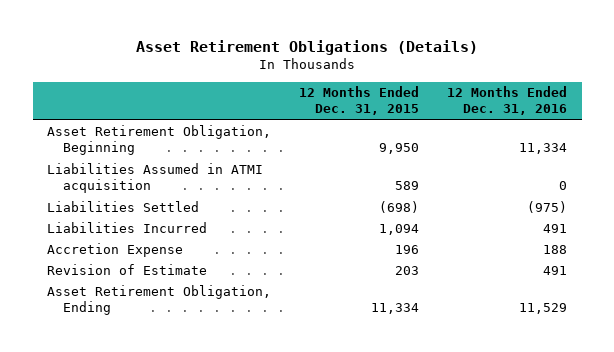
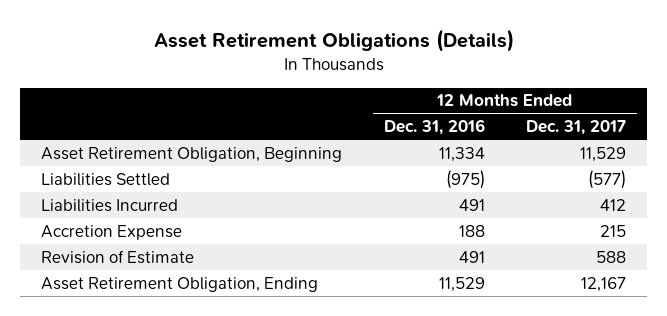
- | 12 Months Ended Dec. 31, 2015 | 12 Months Ended Dec. 31, 2016
+ | 12 Months Ended Dec. 31, 2016 | 12 Months Ended Dec. 31, 2017
- Liabilities Assumed in ATMI acquisition | 589 | 0

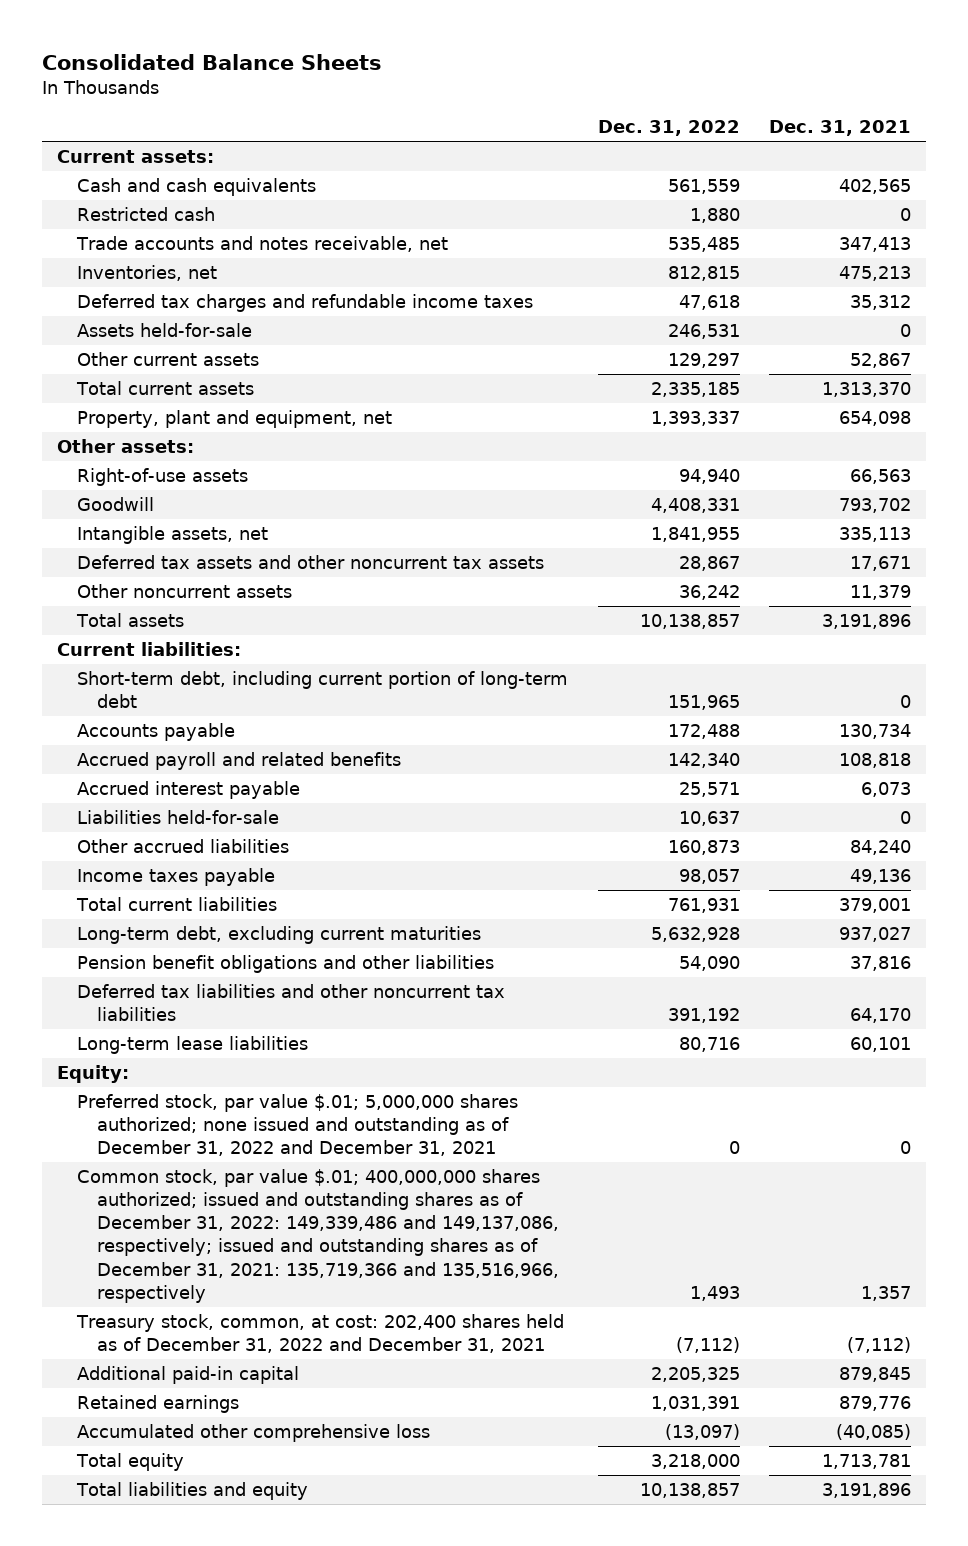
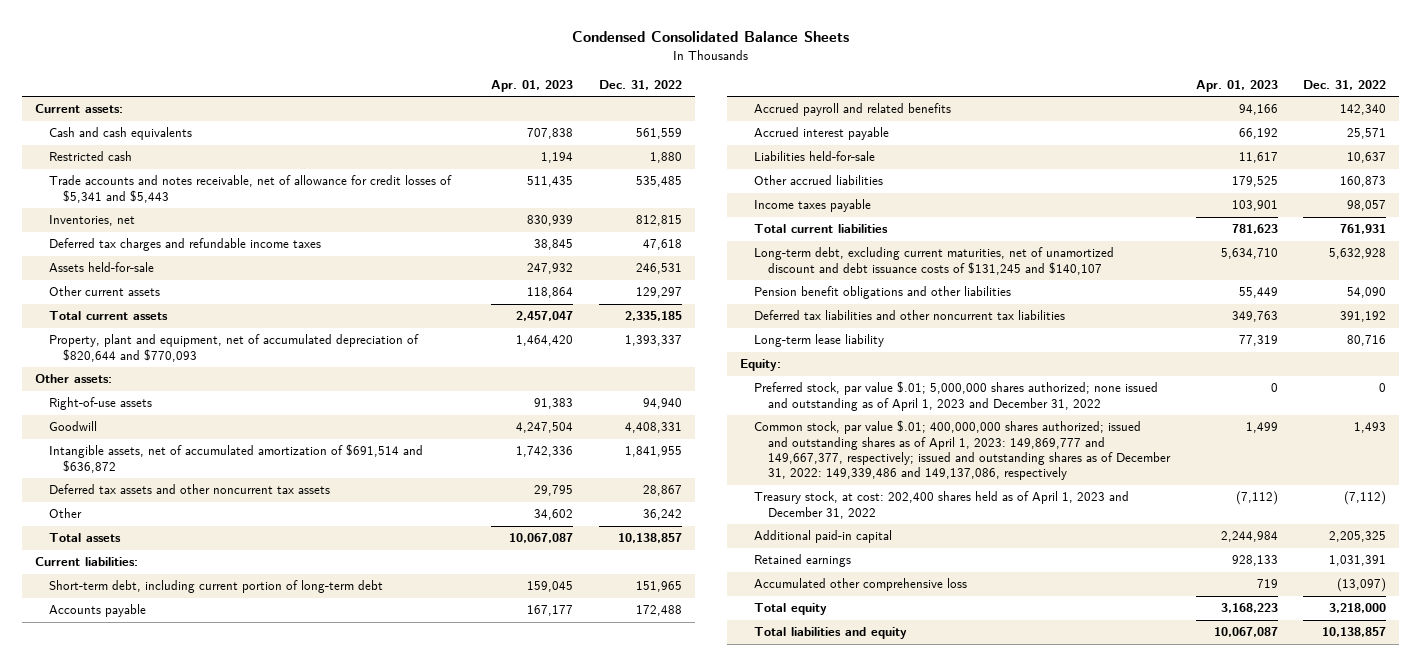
- Consolidated Balance Sheets
+ Condensed Consolidated Balance Sheets
- | Dec. 31, 2022 | Dec. 31, 2021
+ | Apr. 01, 2023 | Dec. 31, 2022
- Trade accounts and notes receivable, net | 535,485 | 347,413
+ Trade accounts and notes receivable, net of allowance for credit losses of $5,341 and $5,443 | 511,435 | 535,485
- Property, plant and equipment, net | 1,393,337 | 654,098
+ Property, plant and equipment, net of accumulated depreciation of $820,644 and $770,093 | 1,464,420 | 1,393,337
- Intangible assets, net | 1,841,955 | 335,113
+ Intangible assets, net of accumulated amortization of $691,514 and $636,872 | 1,742,336 | 1,841,955
- Other noncurrent assets | 36,242 | 11,379
+ Other | 34,602 | 36,242
- Long-term debt, excluding current maturities | 5,632,928 | 937,027
+ Long-term debt, excluding current maturities, net of unamortized discount and debt issuance costs of $131,245 and $140,107 | 5,634,710 | 5,632,928
- Long-term lease liabilities | 80,716 | 60,101
+ Long-term lease liability | 77,319 | 80,716
- Preferred stock, par value $.01; 5,000,000 shares authorized; none issued and outstanding as of December 31, 2022 and December 31, 2021 | 0 | 0
- Common stock, par value $.01; 400,000,000 shares authorized; issued and outstanding shares as of December 31, 2022: 149,339,486 and 149,137,086, respectively; issued and outstanding shares as of December 31, 2021: 135,719,366 and 135,516,966, respectively | 1,493 | 1,357
- Treasury stock, common, at cost: 202,400 shares held as of December 31, 2022 and December 31, 2021 | (7,112) | (7,112)
+ Preferred stock, par value $.01; 5,000,000 shares authorized; none issued and outstanding as of April 1, 2023 and December 31, 2022 | 0 | 0
+ Common stock, par value $.01; 400,000,000 shares authorized; issued and outstanding shares as of April 1, 2023: 149,869,777 and 149,667,377, respectively; issued and outstanding shares as of December 31, 2022: 149,339,486 and 149,137,086, respectively | 1,499 | 1,493
+ Treasury stock, at cost: 202,400 shares held as of April 1, 2023 and December 31, 2022 | (7,112) | (7,112)

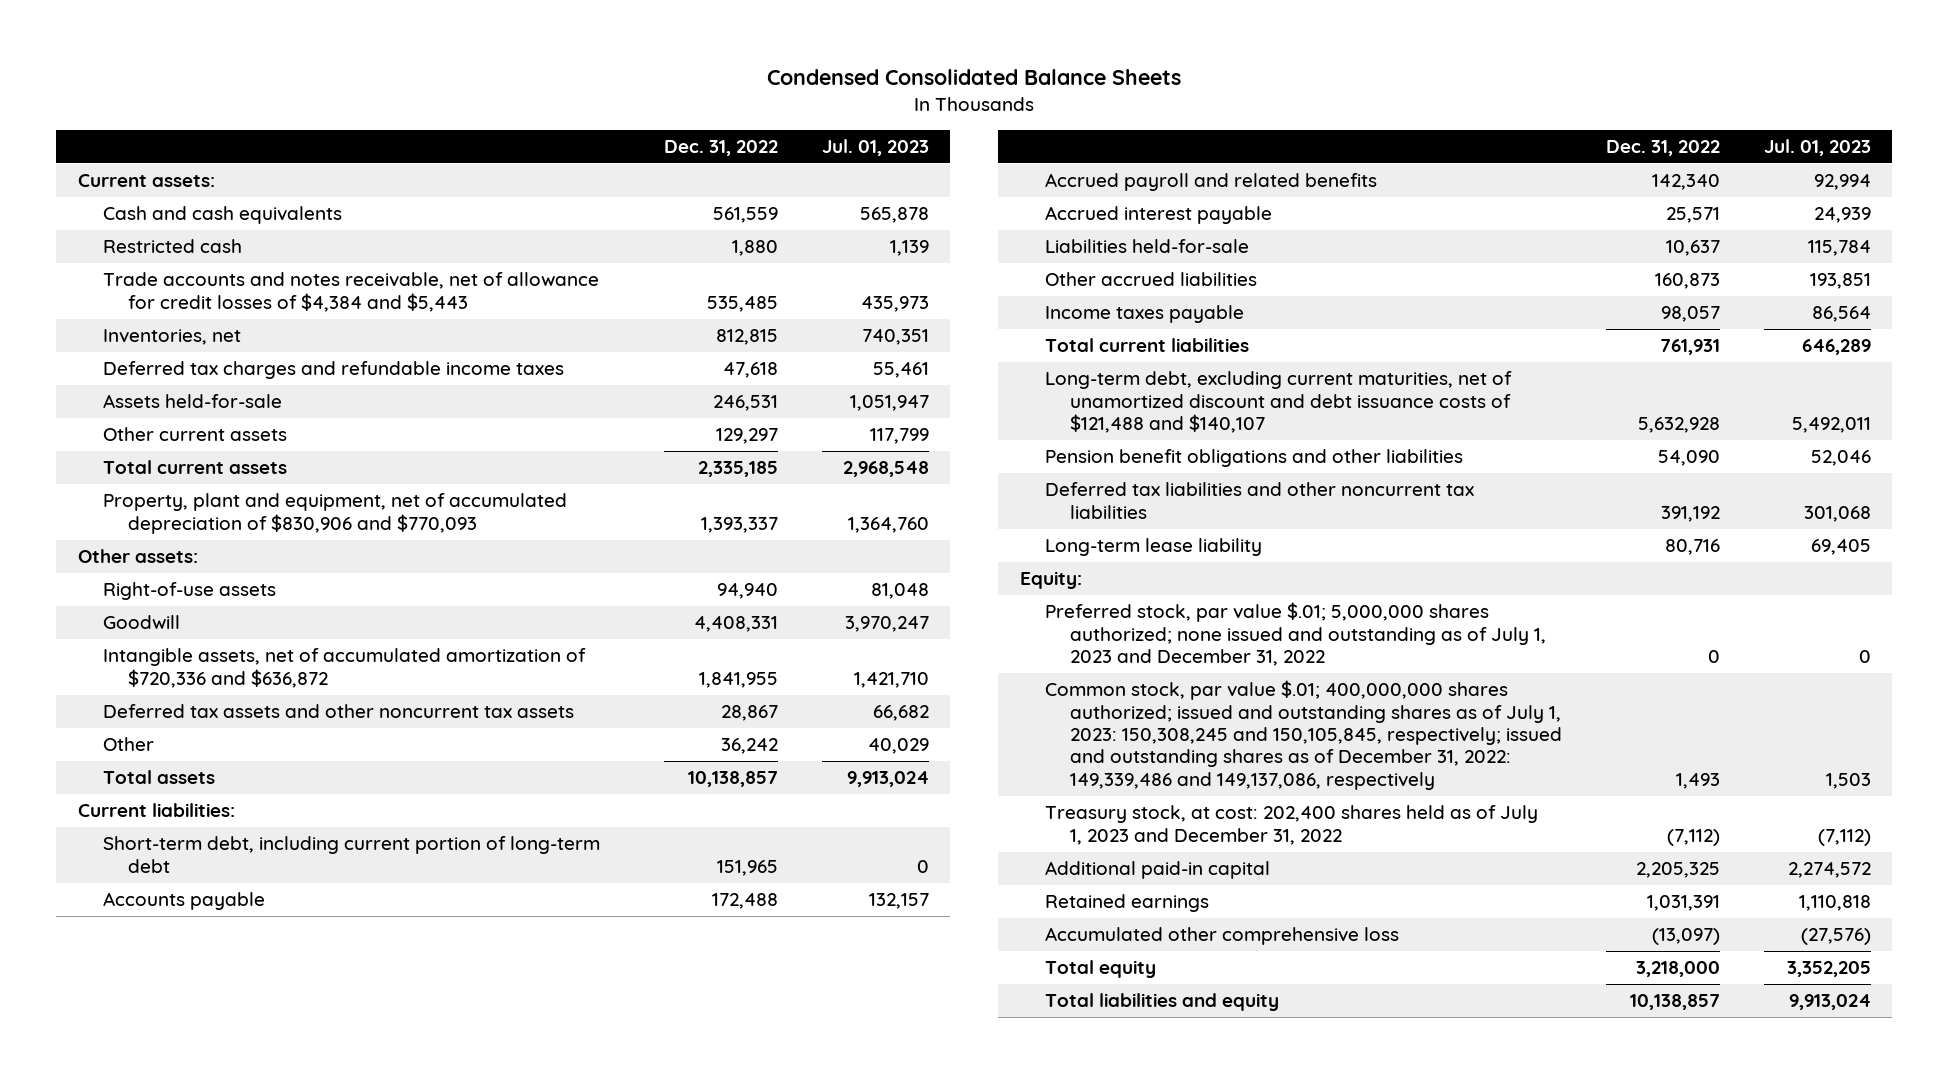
- | Apr. 01, 2023 | Dec. 31, 2022
+ | Dec. 31, 2022 | Jul. 01, 2023
- Trade accounts and notes receivable, net of allowance for credit losses of $5,341 and $5,443 | 511,435 | 535,485
+ Trade accounts and notes receivable, net of allowance for credit losses of $4,384 and $5,443 | 535,485 | 435,973
- Property, plant and equipment, net of accumulated depreciation of $820,644 and $770,093 | 1,464,420 | 1,393,337
+ Property, plant and equipment, net of accumulated depreciation of $830,906 and $770,093 | 1,393,337 | 1,364,760
- Intangible assets, net of accumulated amortization of $691,514 and $636,872 | 1,742,336 | 1,841,955
+ Intangible assets, net of accumulated amortization of $720,336 and $636,872 | 1,841,955 | 1,421,710
- Long-term debt, excluding current maturities, net of unamortized discount and debt issuance costs of $131,245 and $140,107 | 5,634,710 | 5,632,928
+ Long-term debt, excluding current maturities, net of unamortized discount and debt issuance costs of $121,488 and $140,107 | 5,632,928 | 5,492,011
- Preferred stock, par value $.01; 5,000,000 shares authorized; none issued and outstanding as of April 1, 2023 and December 31, 2022 | 0 | 0
- Common stock, par value $.01; 400,000,000 shares authorized; issued and outstanding shares as of April 1, 2023: 149,869,777 and 149,667,377, respectively; issued and outstanding shares as of December 31, 2022: 149,339,486 and 149,137,086, respectively | 1,499 | 1,493
- Treasury stock, at cost: 202,400 shares held as of April 1, 2023 and December 31, 2022 | (7,112) | (7,112)
+ Preferred stock, par value $.01; 5,000,000 shares authorized; none issued and outstanding as of July 1, 2023 and December 31, 2022 | 0 | 0
+ Common stock, par value $.01; 400,000,000 shares authorized; issued and outstanding shares as of July 1, 2023: 150,308,245 and 150,105,845, respectively; issued and outstanding shares as of December 31, 2022: 149,339,486 and 149,137,086, respectively | 1,493 | 1,503
+ Treasury stock, at cost: 202,400 shares held as of July 1, 2023 and December 31, 2022 | (7,112) | (7,112)

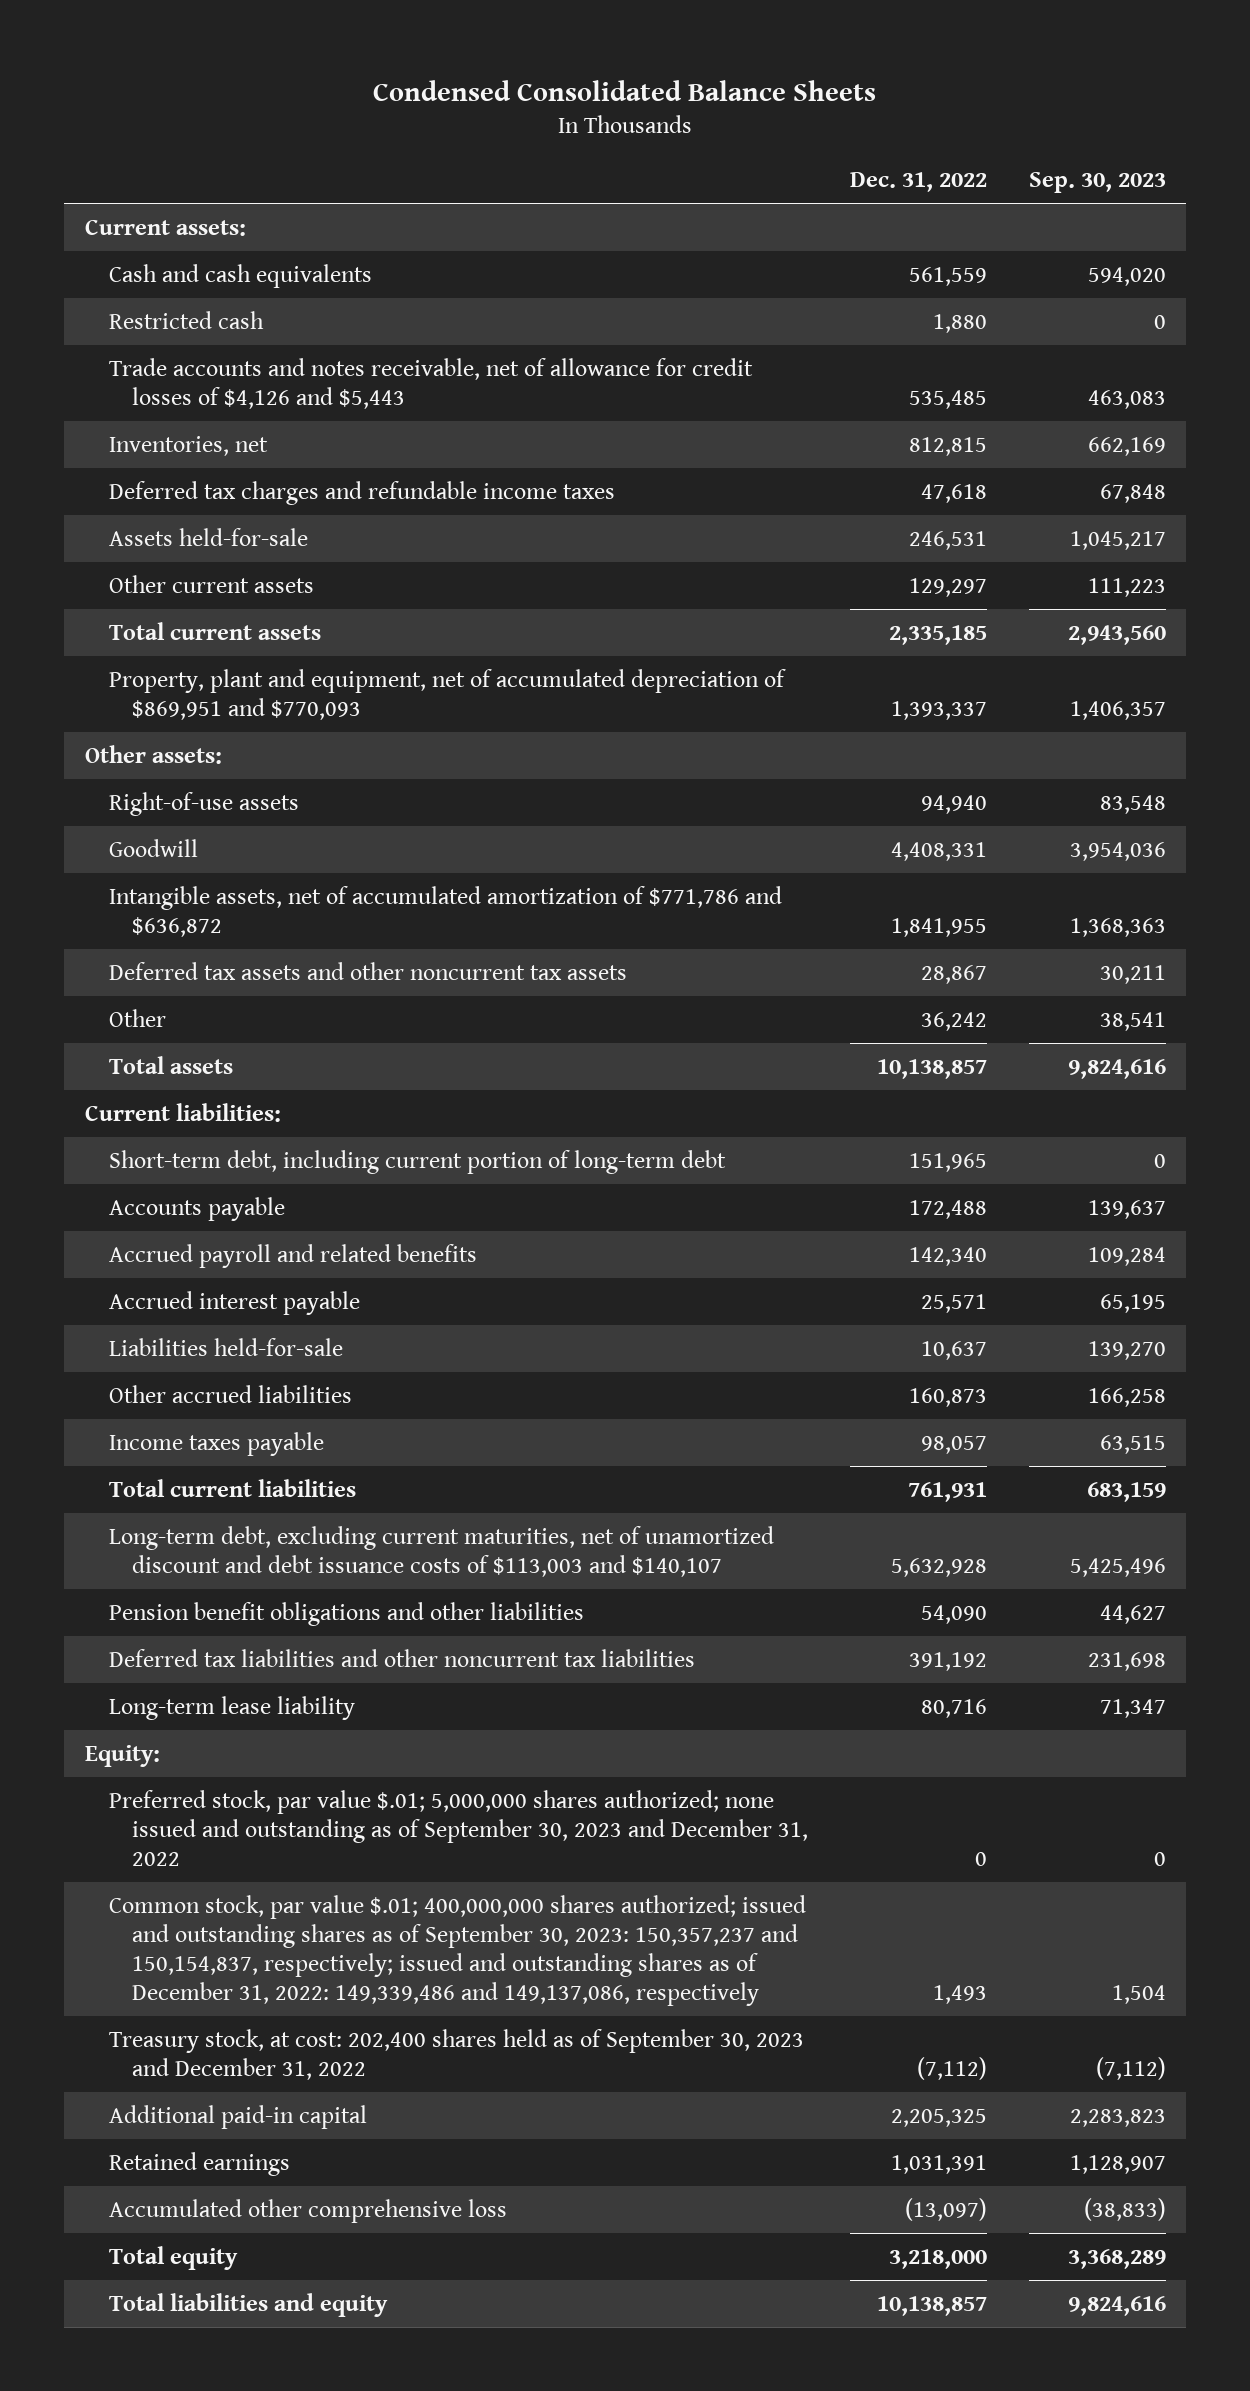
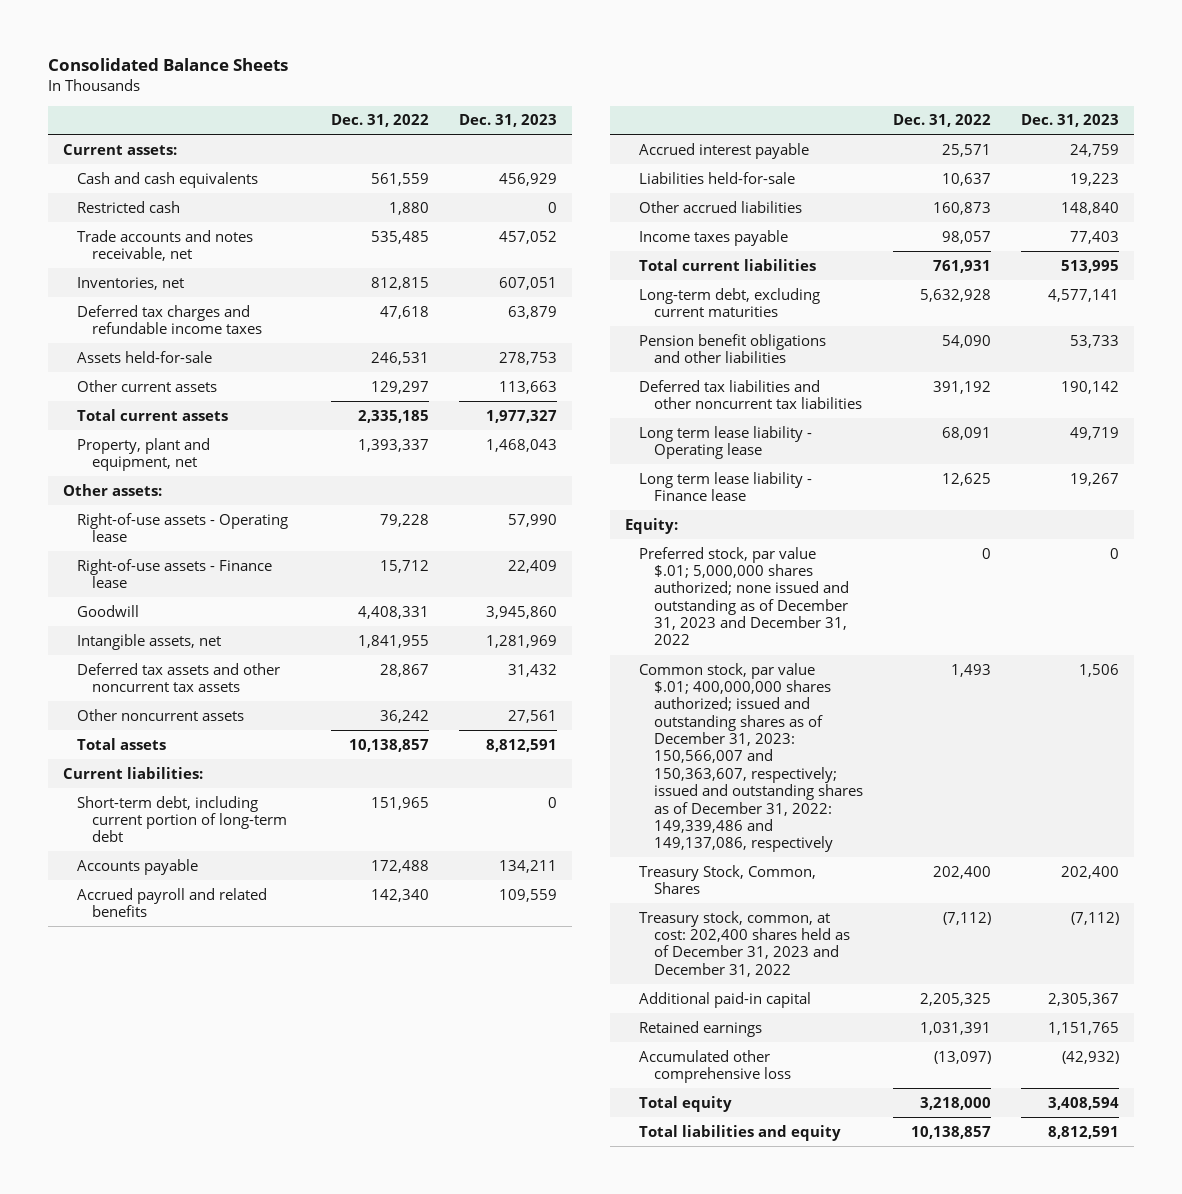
- Condensed Consolidated Balance Sheets
+ Consolidated Balance Sheets
- | Dec. 31, 2022 | Sep. 30, 2023
+ | Dec. 31, 2022 | Dec. 31, 2023
- Trade accounts and notes receivable, net of allowance for credit losses of $4,126 and $5,443 | 535,485 | 463,083
+ Trade accounts and notes receivable, net | 535,485 | 457,052
- Property, plant and equipment, net of accumulated depreciation of $869,951 and $770,093 | 1,393,337 | 1,406,357
+ Property, plant and equipment, net | 1,393,337 | 1,468,043
- Right-of-use assets | 94,940 | 83,548
+ Right-of-use assets - Operating lease | 79,228 | 57,990
+ Right-of-use assets - Finance lease | 15,712 | 22,409
- Intangible assets, net of accumulated amortization of $771,786 and $636,872 | 1,841,955 | 1,368,363
+ Intangible assets, net | 1,841,955 | 1,281,969
- Other | 36,242 | 38,541
+ Other noncurrent assets | 36,242 | 27,561
- Long-term debt, excluding current maturities, net of unamortized discount and debt issuance costs of $113,003 and $140,107 | 5,632,928 | 5,425,496
+ Long-term debt, excluding current maturities | 5,632,928 | 4,577,141
- Long-term lease liability | 80,716 | 71,347
+ Long term lease liability - Operating lease | 68,091 | 49,719
+ Long term lease liability - Finance lease | 12,625 | 19,267
- Preferred stock, par value $.01; 5,000,000 shares authorized; none issued and outstanding as of September 30, 2023 and December 31, 2022 | 0 | 0
- Common stock, par value $.01; 400,000,000 shares authorized; issued and outstanding shares as of September 30, 2023: 150,357,237 and 150,154,837, respectively; issued and outstanding shares as of December 31, 2022: 149,339,486 and 149,137,086, respectively | 1,493 | 1,504
- Treasury stock, at cost: 202,400 shares held as of September 30, 2023 and December 31, 2022 | (7,112) | (7,112)
+ Preferred stock, par value $.01; 5,000,000 shares authorized; none issued and outstanding as of December 31, 2023 and December 31, 2022 | 0 | 0
+ Common stock, par value $.01; 400,000,000 shares authorized; issued and outstanding shares as of December 31, 2023: 150,566,007 and 150,363,607, respectively; issued and outstanding shares as of December 31, 2022: 149,339,486 and 149,137,086, respectively | 1,493 | 1,506
+ Treasury Stock, Common, Shares | 202,400 | 202,400
+ Treasury stock, common, at cost: 202,400 shares held as of December 31, 2023 and December 31, 2022 | (7,112) | (7,112)

